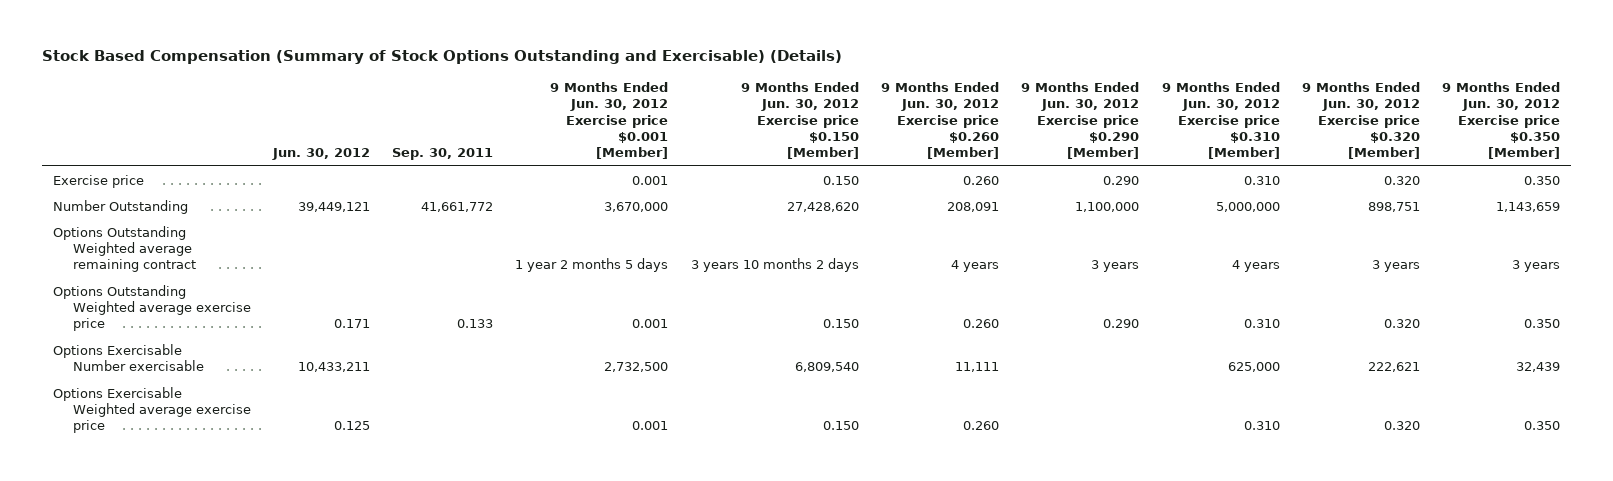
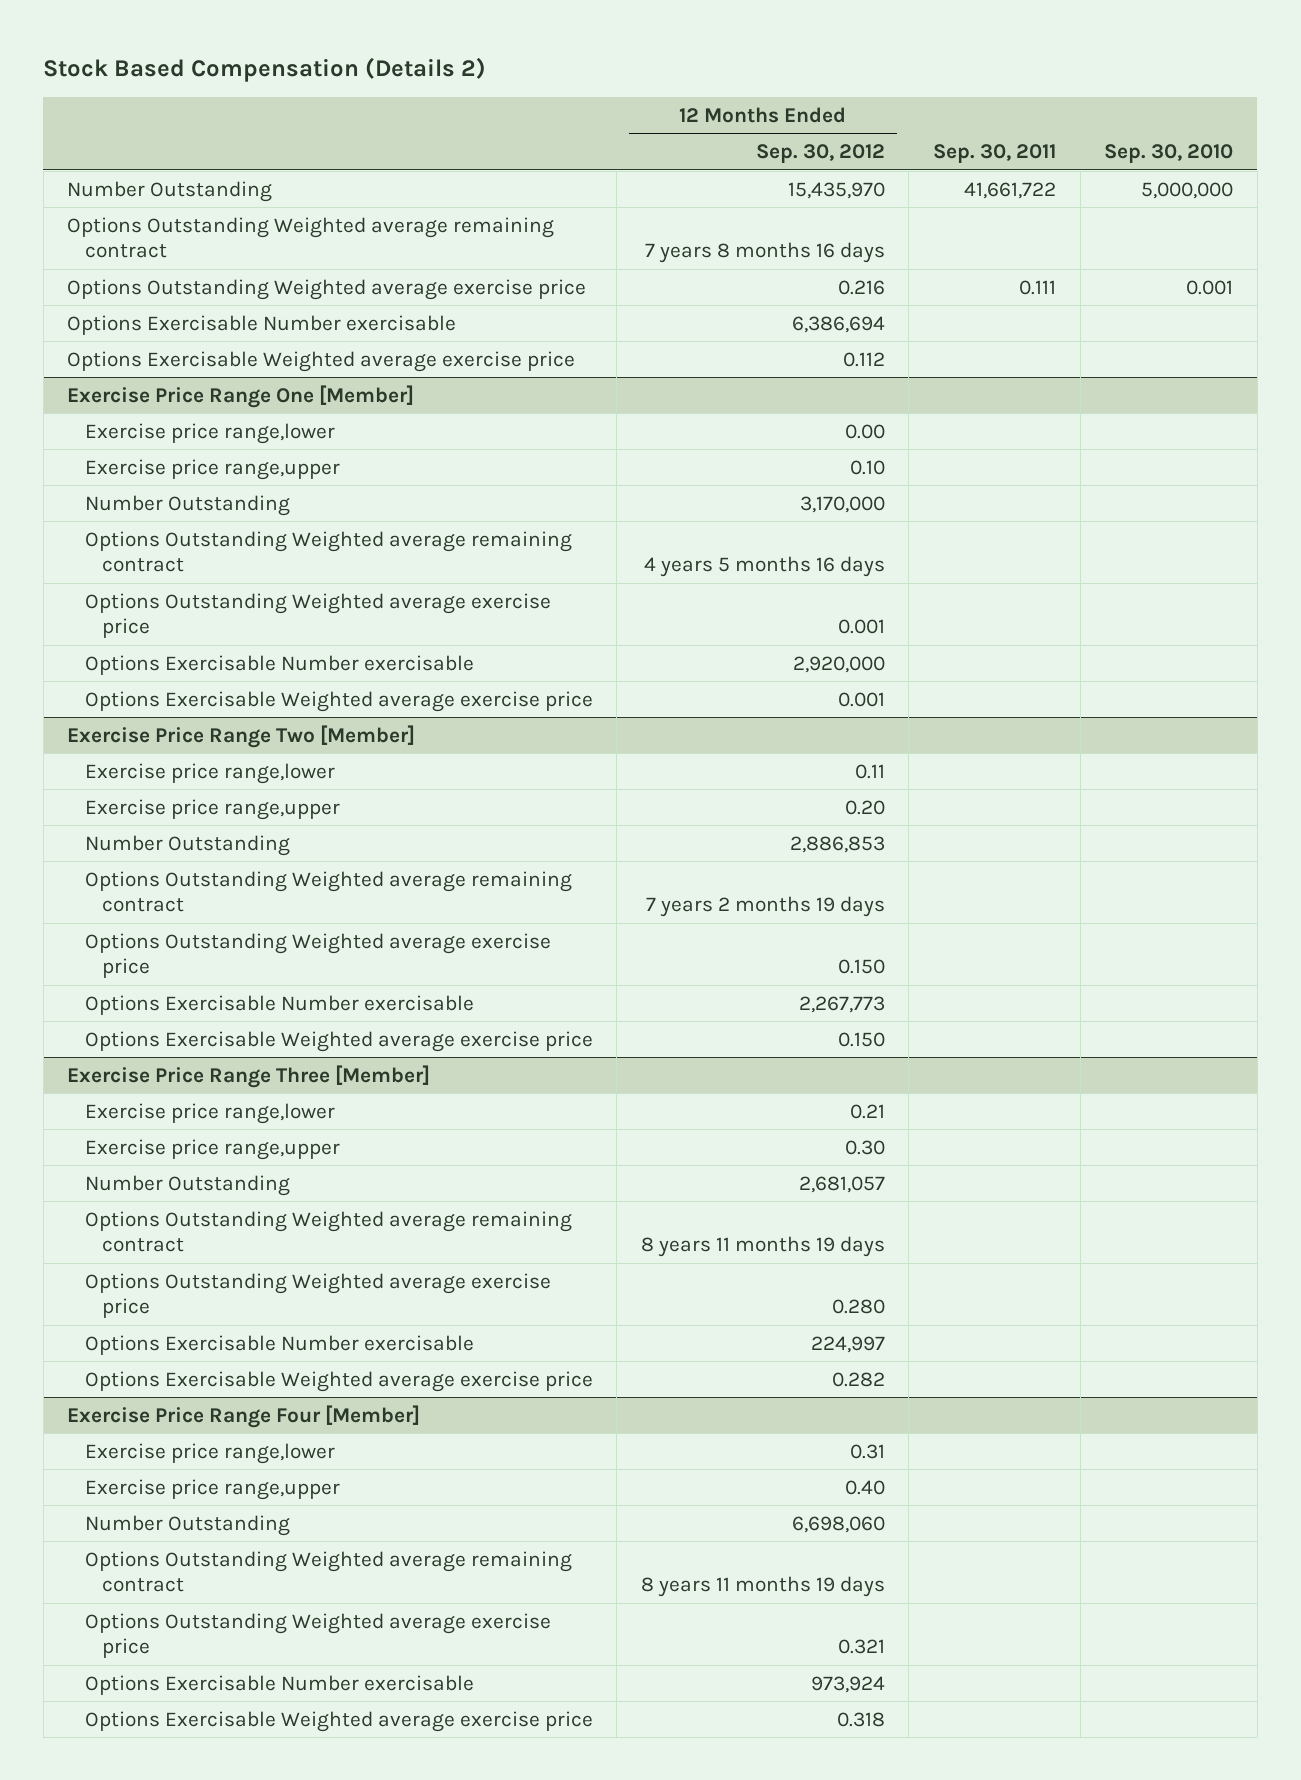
- Stock Based Compensation (Summary of Stock Options Outstanding and Exercisable) (Details)
+ Stock Based Compensation (Details 2)
- | Jun. 30, 2012 | Sep. 30, 2011 | 9 Months Ended Jun. 30, 2012 Exercise price $0.001 [Member] | 9 Months Ended Jun. 30, 2012 Exercise price $0.150 [Member] | 9 Months Ended Jun. 30, 2012 Exercise price $0.260 [Member] | 9 Months Ended Jun. 30, 2012 Exercise price $0.290 [Member] | 9 Months Ended Jun. 30, 2012 Exercise price $0.310 [Member] | 9 Months Ended Jun. 30, 2012 Exercise price $0.320 [Member] | 9 Months Ended Jun. 30, 2012 Exercise price $0.350 [Member]
+ | 12 Months Ended Sep. 30, 2012 | Sep. 30, 2011 | Sep. 30, 2010
- Exercise price | | | 0.001 | 0.150 | 0.260 | 0.290 | 0.310 | 0.320 | 0.350
- Number Outstanding | 39,449,121 | 41,661,772 | 3,670,000 | 27,428,620 | 208,091 | 1,100,000 | 5,000,000 | 898,751 | 1,143,659
+ Number Outstanding | 15,435,970 | 41,661,722 | 5,000,000
- Options Outstanding Weighted average exercise price | 0.171 | 0.133 | 0.001 | 0.150 | 0.260 | 0.290 | 0.310 | 0.320 | 0.350
+ Options Outstanding Weighted average exercise price | 0.216 | 0.111 | 0.001
+ Exercise Price Range One [Member]
+ Exercise price range,lower | 0.00 | |
+ Exercise price range,upper | 0.10 | |
+ Number Outstanding | 3,170,000 | |
+ Options Outstanding Weighted average remaining contract | 4 years 5 months 16 days | |
+ Options Outstanding Weighted average exercise price | 0.001 | |
+ Options Exercisable Number exercisable | 2,920,000 | |
+ Options Exercisable Weighted average exercise price | 0.001 | |
+ Exercise Price Range Two [Member]
+ Exercise price range,lower | 0.11 | |
+ Exercise price range,upper | 0.20 | |
+ Number Outstanding | 2,886,853 | |
+ Options Outstanding Weighted average remaining contract | 7 years 2 months 19 days | |
+ Options Outstanding Weighted average exercise price | 0.150 | |
+ Options Exercisable Number exercisable | 2,267,773 | |
+ Options Exercisable Weighted average exercise price | 0.150 | |
+ Exercise Price Range Three [Member]
+ Exercise price range,lower | 0.21 | |
+ Exercise price range,upper | 0.30 | |
+ Number Outstanding | 2,681,057 | |
+ Options Outstanding Weighted average remaining contract | 8 years 11 months 19 days | |
+ Options Outstanding Weighted average exercise price | 0.280 | |
+ Options Exercisable Number exercisable | 224,997 | |
+ Options Exercisable Weighted average exercise price | 0.282 | |
+ Exercise Price Range Four [Member]
+ Exercise price range,lower | 0.31 | |
+ Exercise price range,upper | 0.40 | |
+ Number Outstanding | 6,698,060 | |
+ Options Outstanding Weighted average remaining contract | 8 years 11 months 19 days | |
+ Options Outstanding Weighted average exercise price | 0.321 | |
+ Options Exercisable Number exercisable | 973,924 | |
+ Options Exercisable Weighted average exercise price | 0.318 | |

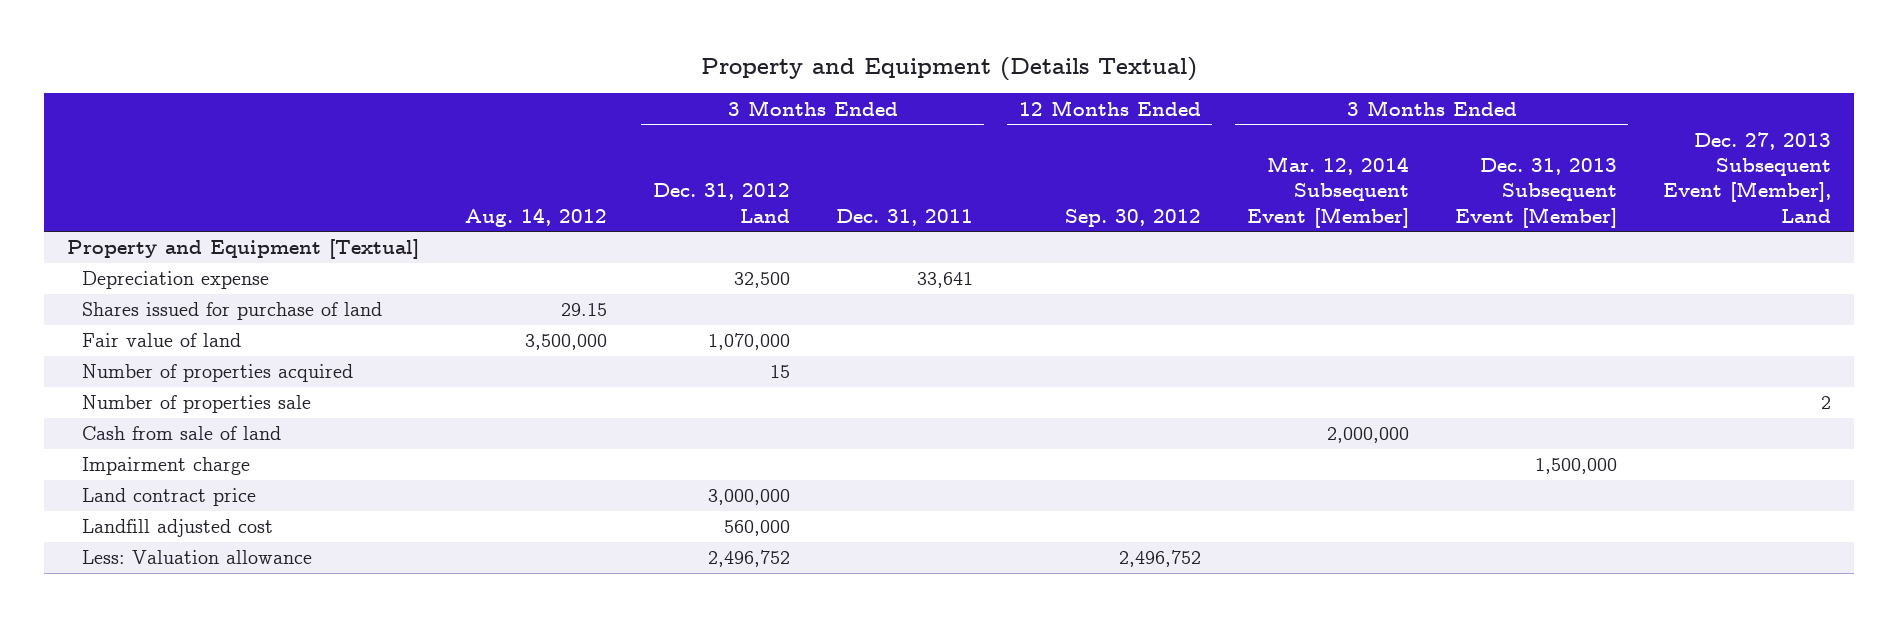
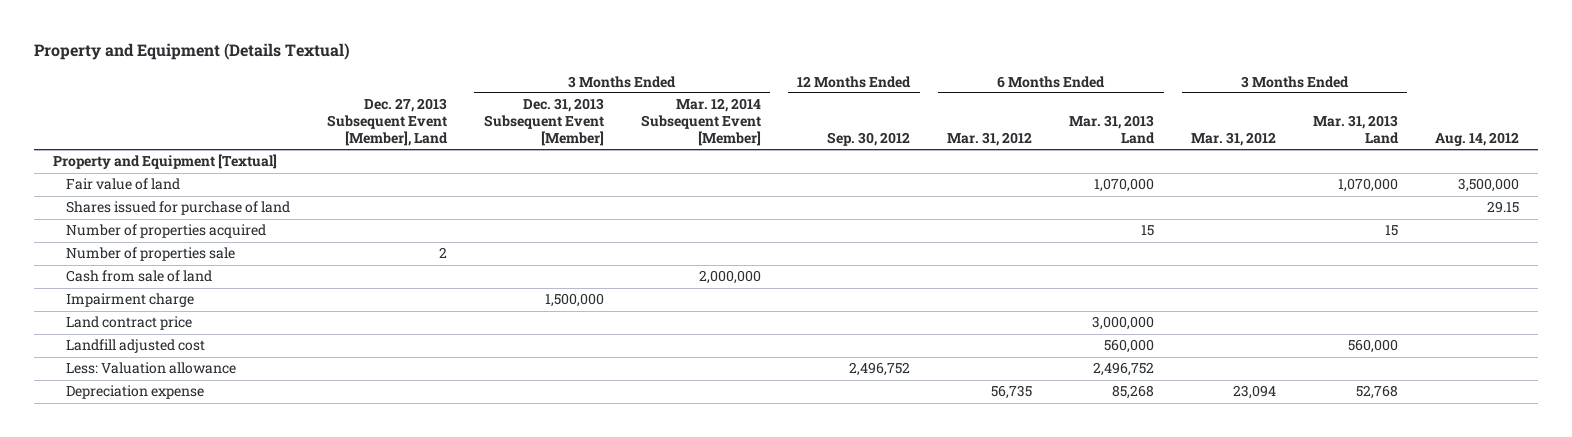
- | Aug. 14, 2012 | 3 Months Ended Dec. 31, 2012 Land | 3 Months Ended Dec. 31, 2011 | 12 Months Ended Sep. 30, 2012 | 3 Months Ended Mar. 12, 2014 Subsequent Event [Member] | 3 Months Ended Dec. 31, 2013 Subsequent Event [Member] | Dec. 27, 2013 Subsequent Event [Member], Land
+ | Dec. 27, 2013 Subsequent Event [Member], Land | 3 Months Ended Dec. 31, 2013 Subsequent Event [Member] | 3 Months Ended Mar. 12, 2014 Subsequent Event [Member] | 12 Months Ended Sep. 30, 2012 | 6 Months Ended Mar. 31, 2012 | 6 Months Ended Mar. 31, 2013 Land | 3 Months Ended Mar. 31, 2012 | 3 Months Ended Mar. 31, 2013 Land | Aug. 14, 2012
moved down: Shares issued for purchase of land | | | | | | | | | 29.15
moved down: Depreciation expense | | | | | 56,735 | 85,268 | 23,094 | 52,768 |

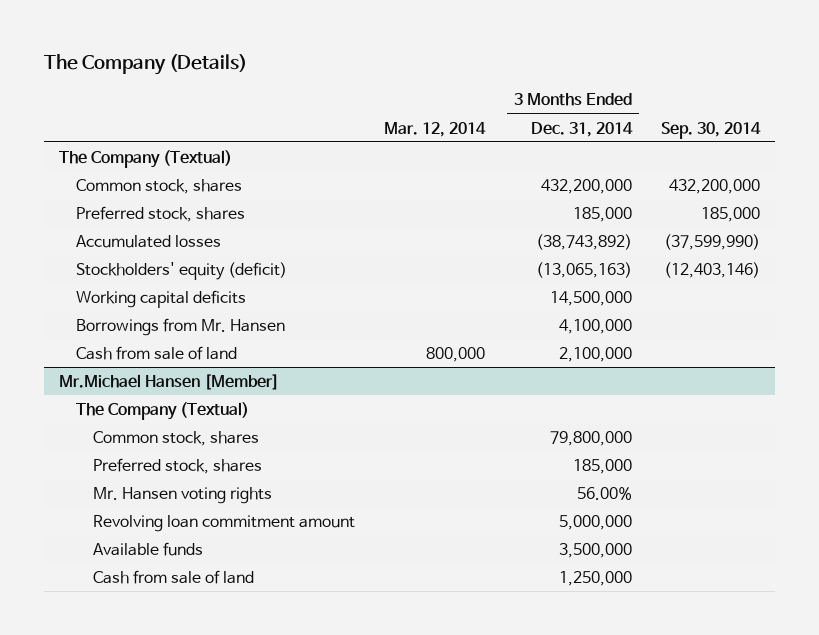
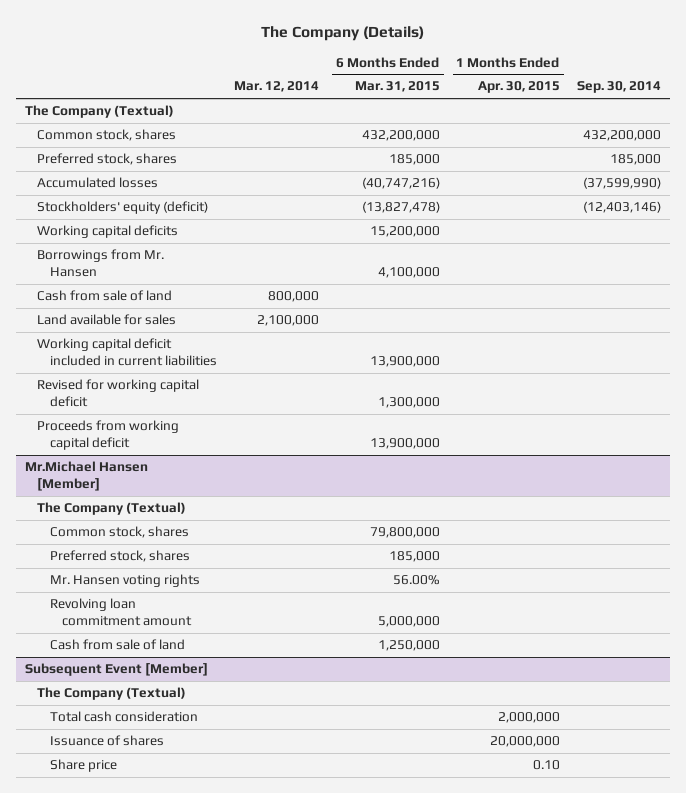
- | Mar. 12, 2014 | 3 Months Ended Dec. 31, 2014 | Sep. 30, 2014
+ | Mar. 12, 2014 | 6 Months Ended Mar. 31, 2015 | 1 Months Ended Apr. 30, 2015 | Sep. 30, 2014
+ Land available for sales | 2,100,000 | | |
+ Working capital deficit included in current liabilities | | 13,900,000 | |
+ Revised for working capital deficit | | 1,300,000 | |
+ Proceeds from working capital deficit | | 13,900,000 | |
@ Mr.Michael Hansen [Member]
- Available funds | | 3,500,000 |
+ Subsequent Event [Member]
+ The Company (Textual)
+ Total cash consideration | | | 2,000,000 |
+ Issuance of shares | | | 20,000,000 |
+ Share price | | | 0.10 |

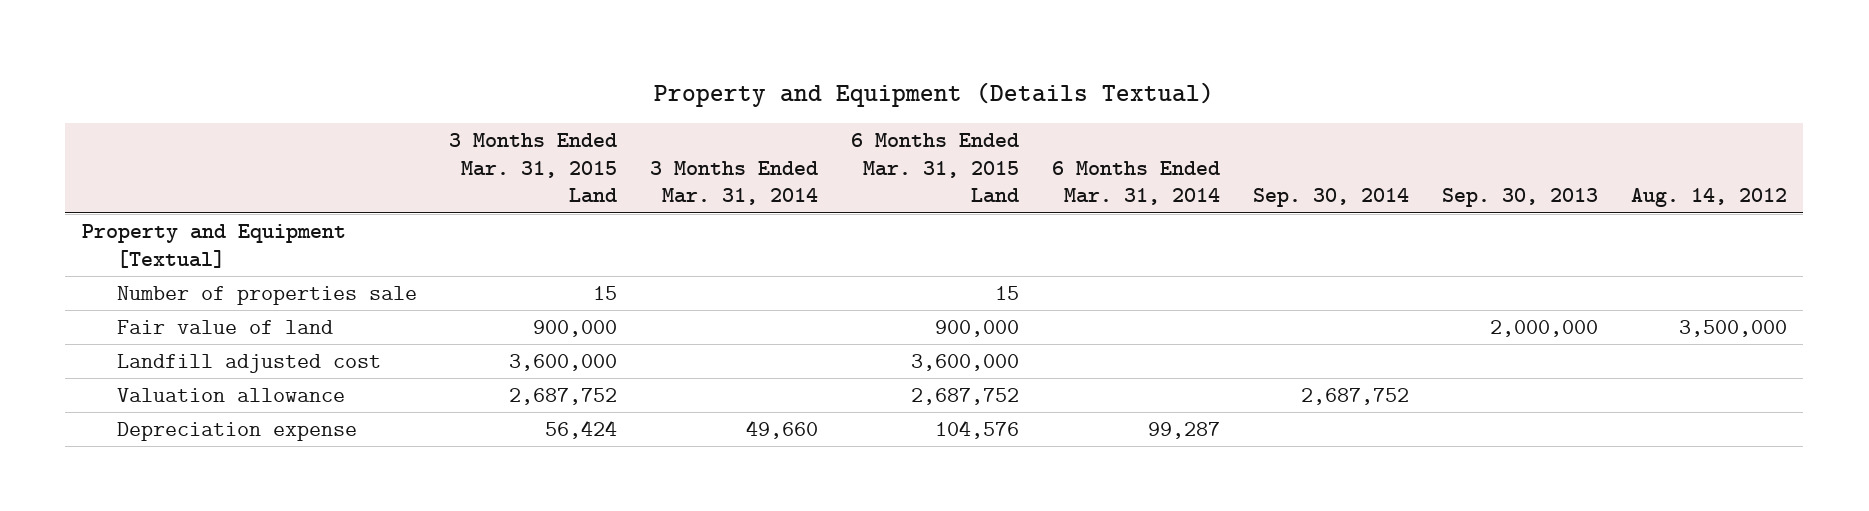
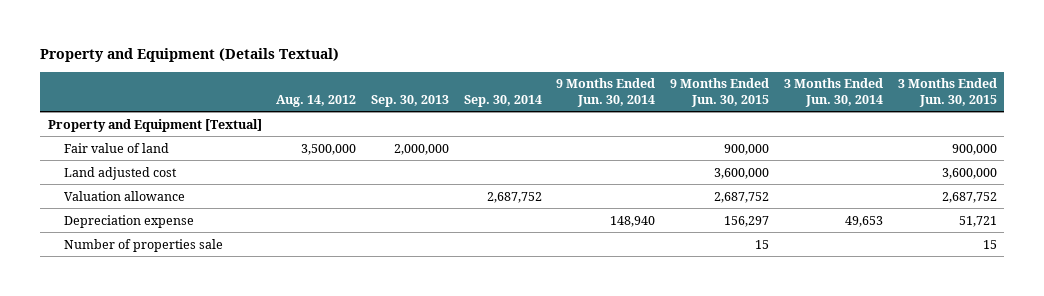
- | 3 Months Ended Mar. 31, 2015 Land | 3 Months Ended Mar. 31, 2014 | 6 Months Ended Mar. 31, 2015 Land | 6 Months Ended Mar. 31, 2014 | Sep. 30, 2014 | Sep. 30, 2013 | Aug. 14, 2012
+ | Aug. 14, 2012 | Sep. 30, 2013 | Sep. 30, 2014 | 9 Months Ended Jun. 30, 2014 | 9 Months Ended Jun. 30, 2015 | 3 Months Ended Jun. 30, 2014 | 3 Months Ended Jun. 30, 2015
- Landfill adjusted cost | 3,600,000 | | 3,600,000 | | | |
+ Land adjusted cost | | | | | 3,600,000 | | 3,600,000
moved down: Number of properties sale | | | | | 15 | | 15

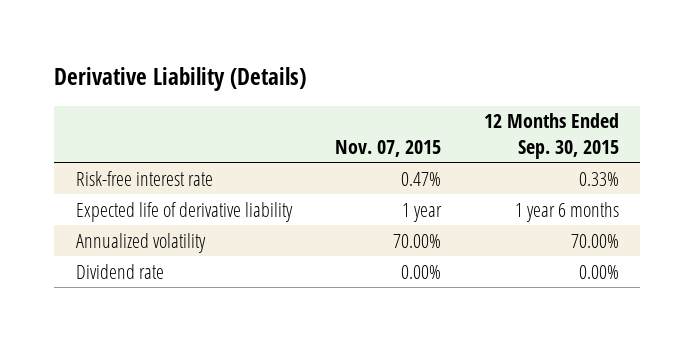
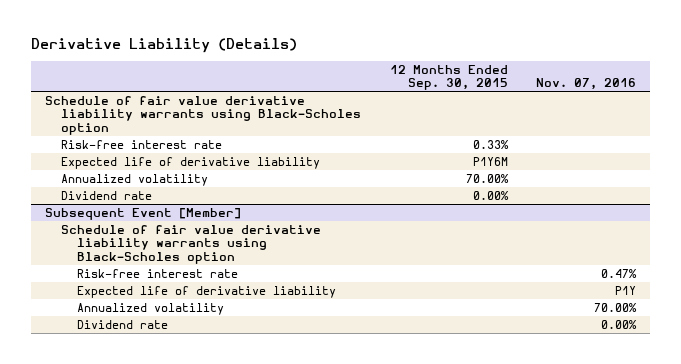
- | Nov. 07, 2015 | 12 Months Ended Sep. 30, 2015
+ | 12 Months Ended Sep. 30, 2015 | Nov. 07, 2016
+ Schedule of fair value derivative liability warrants using Black-Scholes option
- Expected life of derivative liability | 1 year | 1 year 6 months
+ Expected life of derivative liability | P1Y6M |
+ Subsequent Event [Member]
+ Schedule of fair value derivative liability warrants using Black-Scholes option
+ Risk-free interest rate | | 0.47%
+ Expected life of derivative liability | | P1Y
+ Annualized volatility | | 70.00%
+ Dividend rate | | 0.00%

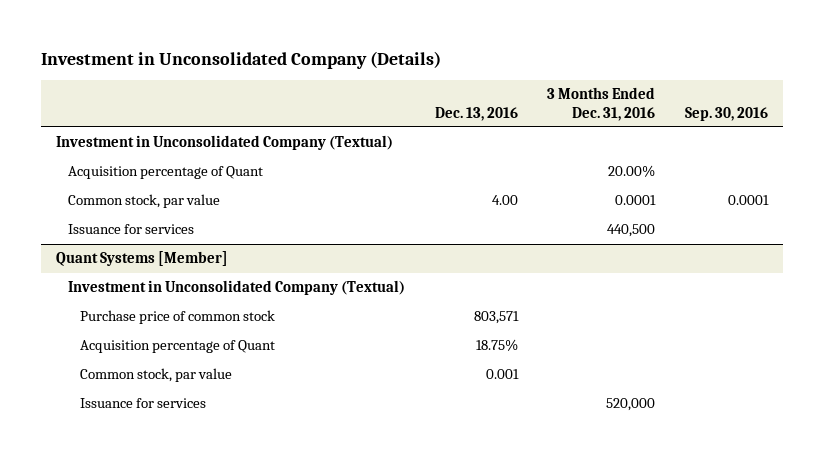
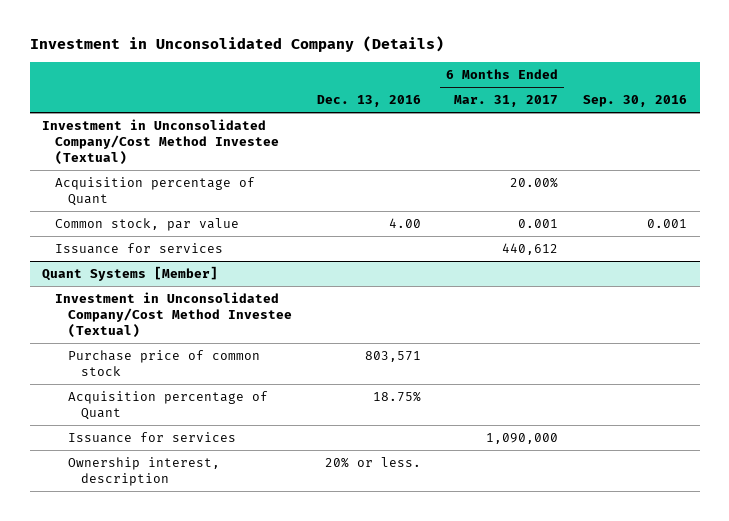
- | Dec. 13, 2016 | 3 Months Ended Dec. 31, 2016 | Sep. 30, 2016
+ | Dec. 13, 2016 | 6 Months Ended Mar. 31, 2017 | Sep. 30, 2016
- Investment in Unconsolidated Company (Textual)
+ Investment in Unconsolidated Company/Cost Method Investee (Textual)
- Common stock, par value | 4.00 | 0.0001 | 0.0001
+ Common stock, par value | 4.00 | 0.001 | 0.001
@ Quant Systems [Member]
- Investment in Unconsolidated Company (Textual)
+ Investment in Unconsolidated Company/Cost Method Investee (Textual)
- Common stock, par value | 0.001 | |
+ Ownership interest, description | 20% or less. | |

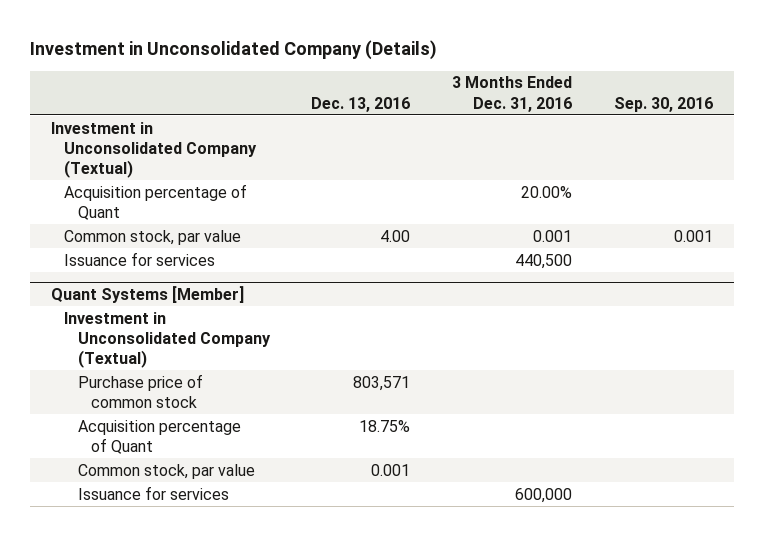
- | Dec. 13, 2016 | 6 Months Ended Mar. 31, 2017 | Sep. 30, 2016
+ | Dec. 13, 2016 | 3 Months Ended Dec. 31, 2016 | Sep. 30, 2016
- Investment in Unconsolidated Company/Cost Method Investee (Textual)
+ Investment in Unconsolidated Company (Textual)
@ Quant Systems [Member]
- Investment in Unconsolidated Company/Cost Method Investee (Textual)
+ Investment in Unconsolidated Company (Textual)
+ Common stock, par value | 0.001 | |
- Ownership interest, description | 20% or less. | |

